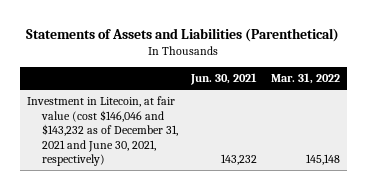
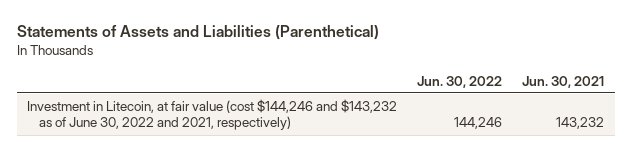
- | Jun. 30, 2021 | Mar. 31, 2022
+ | Jun. 30, 2022 | Jun. 30, 2021
- Investment in Litecoin, at fair value (cost $146,046 and $143,232 as of December 31, 2021 and June 30, 2021, respectively) | 143,232 | 145,148
+ Investment in Litecoin, at fair value (cost $144,246 and $143,232 as of June 30, 2022 and 2021, respectively) | 144,246 | 143,232

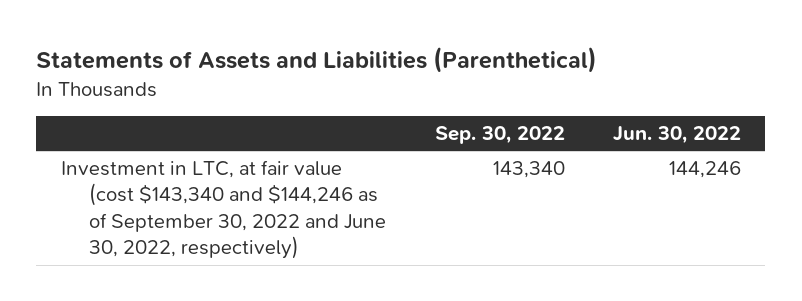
- | Jun. 30, 2022 | Jun. 30, 2021
+ | Sep. 30, 2022 | Jun. 30, 2022
- Investment in Litecoin, at fair value (cost $144,246 and $143,232 as of June 30, 2022 and 2021, respectively) | 144,246 | 143,232
+ Investment in LTC, at fair value (cost $143,340 and $144,246 as of September 30, 2022 and June 30, 2022, respectively) | 143,340 | 144,246

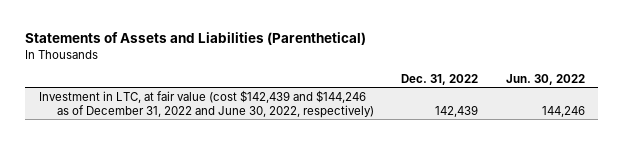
- | Sep. 30, 2022 | Jun. 30, 2022
+ | Dec. 31, 2022 | Jun. 30, 2022
- Investment in LTC, at fair value (cost $143,340 and $144,246 as of September 30, 2022 and June 30, 2022, respectively) | 143,340 | 144,246
+ Investment in LTC, at fair value (cost $142,439 and $144,246 as of December 31, 2022 and June 30, 2022, respectively) | 142,439 | 144,246

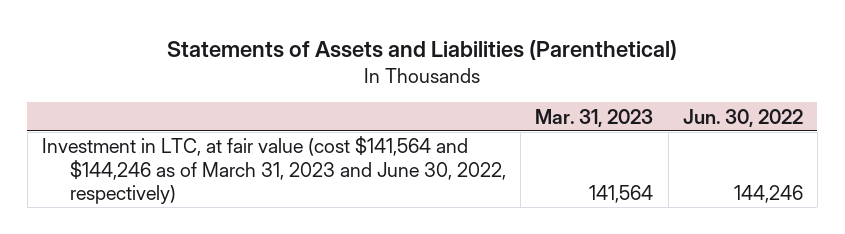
- | Dec. 31, 2022 | Jun. 30, 2022
+ | Mar. 31, 2023 | Jun. 30, 2022
- Investment in LTC, at fair value (cost $142,439 and $144,246 as of December 31, 2022 and June 30, 2022, respectively) | 142,439 | 144,246
+ Investment in LTC, at fair value (cost $141,564 and $144,246 as of March 31, 2023 and June 30, 2022, respectively) | 141,564 | 144,246

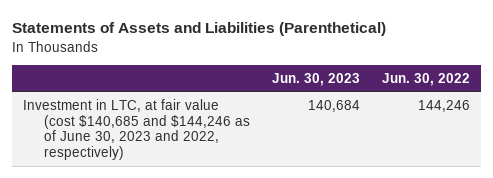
- | Mar. 31, 2023 | Jun. 30, 2022
+ | Jun. 30, 2023 | Jun. 30, 2022
- Investment in LTC, at fair value (cost $141,564 and $144,246 as of March 31, 2023 and June 30, 2022, respectively) | 141,564 | 144,246
+ Investment in LTC, at fair value (cost $140,685 and $144,246 as of June 30, 2023 and 2022, respectively) | 140,684 | 144,246

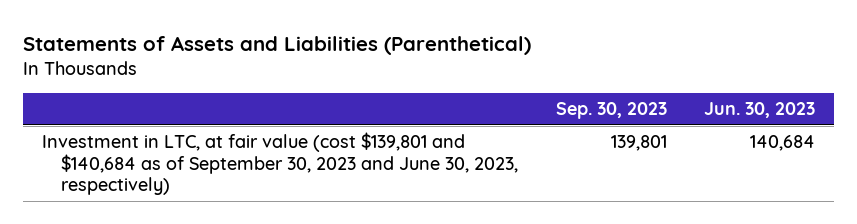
- | Jun. 30, 2023 | Jun. 30, 2022
+ | Sep. 30, 2023 | Jun. 30, 2023
- Investment in LTC, at fair value (cost $140,685 and $144,246 as of June 30, 2023 and 2022, respectively) | 140,684 | 144,246
+ Investment in LTC, at fair value (cost $139,801 and $140,684 as of September 30, 2023 and June 30, 2023, respectively) | 139,801 | 140,684

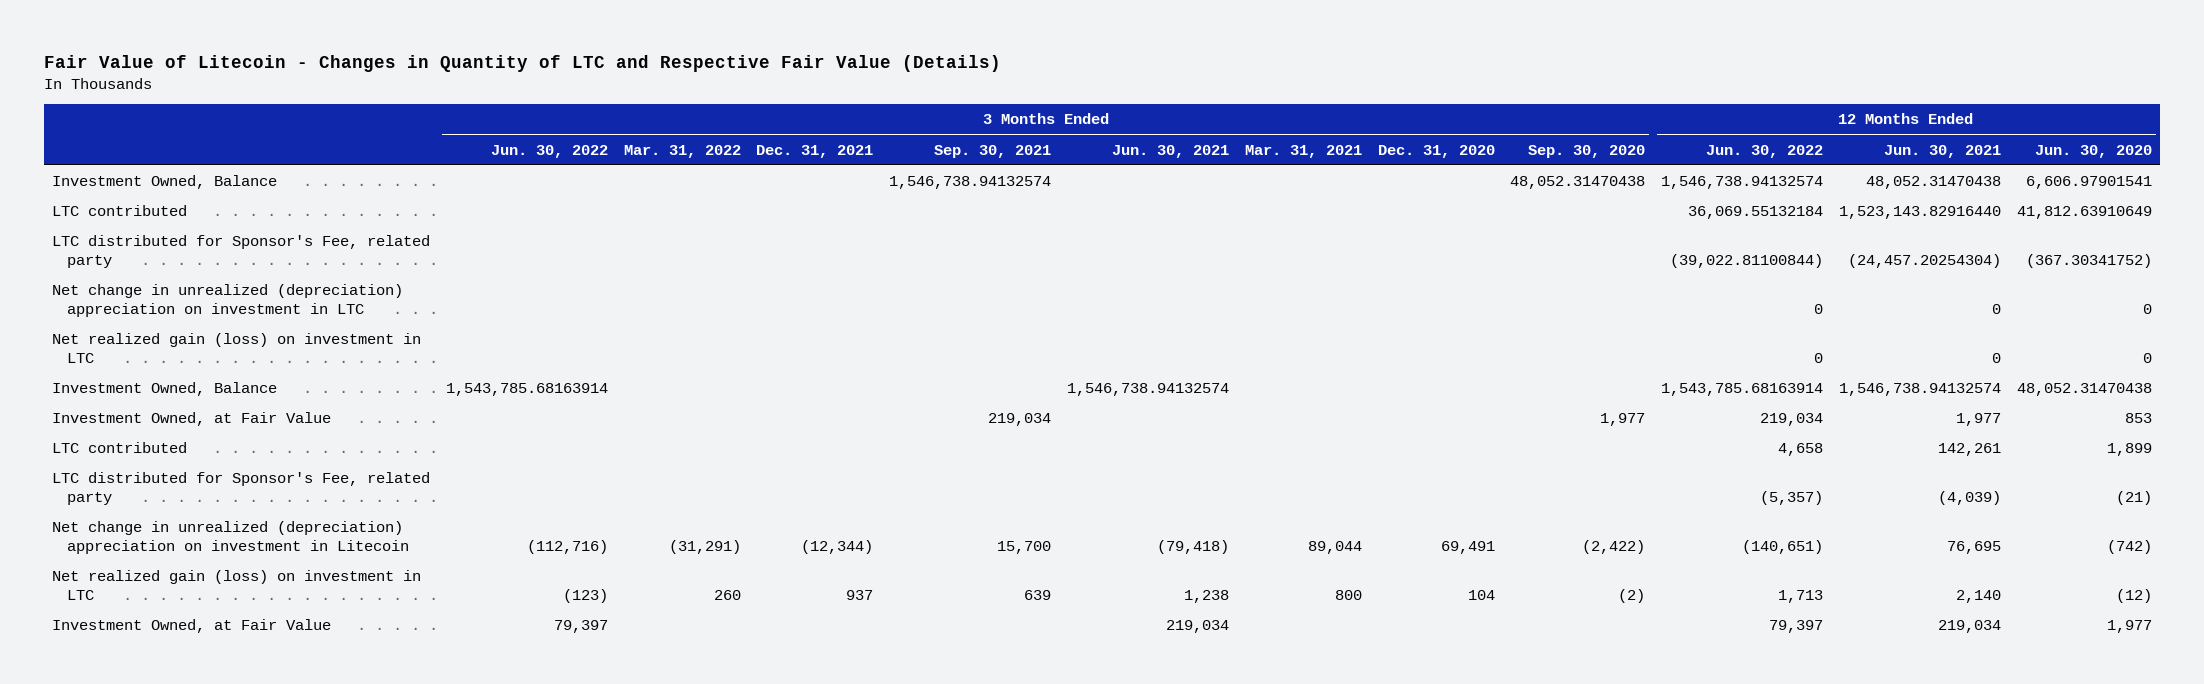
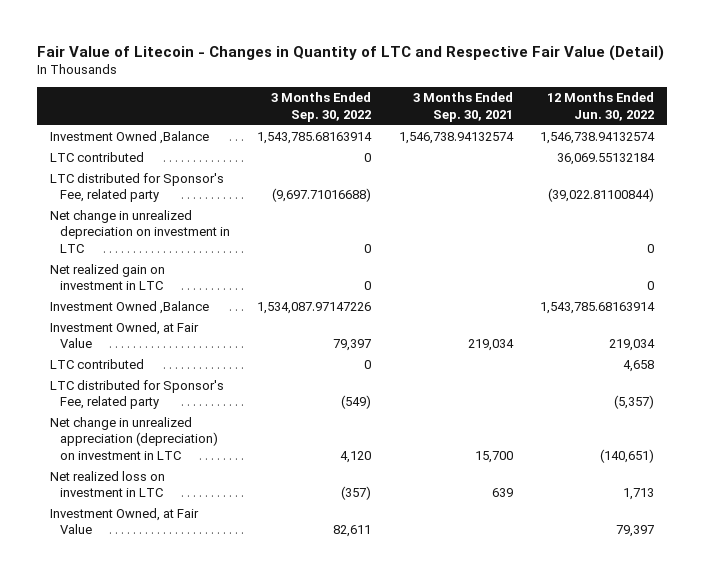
- Fair Value of Litecoin - Changes in Quantity of LTC and Respective Fair Value (Details)
+ Fair Value of Litecoin - Changes in Quantity of LTC and Respective Fair Value (Detail)
- | 3 Months Ended Jun. 30, 2022 | 3 Months Ended Mar. 31, 2022 | 3 Months Ended Dec. 31, 2021 | 3 Months Ended Sep. 30, 2021 | 3 Months Ended Jun. 30, 2021 | 3 Months Ended Mar. 31, 2021 | 3 Months Ended Dec. 31, 2020 | 3 Months Ended Sep. 30, 2020 | 12 Months Ended Jun. 30, 2022 | 12 Months Ended Jun. 30, 2021 | 12 Months Ended Jun. 30, 2020
+ | 3 Months Ended Sep. 30, 2022 | 3 Months Ended Sep. 30, 2021 | 12 Months Ended Jun. 30, 2022
- Investment Owned, Balance | | | | 1,546,738.94132574 | | | | 48,052.31470438 | 1,546,738.94132574 | 48,052.31470438 | 6,606.97901541
+ Investment Owned ,Balance | 1,543,785.68163914 | 1,546,738.94132574 | 1,546,738.94132574
- Net change in unrealized (depreciation) appreciation on investment in LTC | | | | | | | | | 0 | 0 | 0
- Net realized gain (loss) on investment in LTC | | | | | | | | | 0 | 0 | 0
- Investment Owned, Balance | 1,543,785.68163914 | | | | 1,546,738.94132574 | | | | 1,543,785.68163914 | 1,546,738.94132574 | 48,052.31470438
+ Net change in unrealized depreciation on investment in LTC | 0 | | 0
+ Net realized gain on investment in LTC | 0 | | 0
+ Investment Owned ,Balance | 1,534,087.97147226 | | 1,543,785.68163914
- Net change in unrealized (depreciation) appreciation on investment in Litecoin | (112,716) | (31,291) | (12,344) | 15,700 | (79,418) | 89,044 | 69,491 | (2,422) | (140,651) | 76,695 | (742)
- Net realized gain (loss) on investment in LTC | (123) | 260 | 937 | 639 | 1,238 | 800 | 104 | (2) | 1,713 | 2,140 | (12)
+ Net change in unrealized appreciation (depreciation) on investment in LTC | 4,120 | 15,700 | (140,651)
+ Net realized loss on investment in LTC | (357) | 639 | 1,713

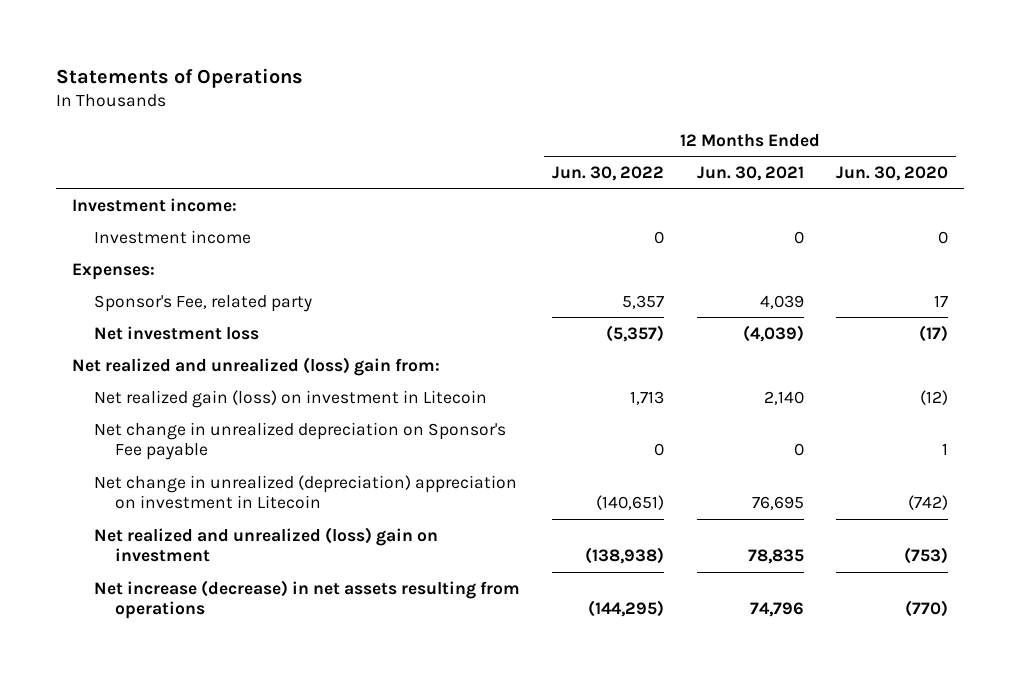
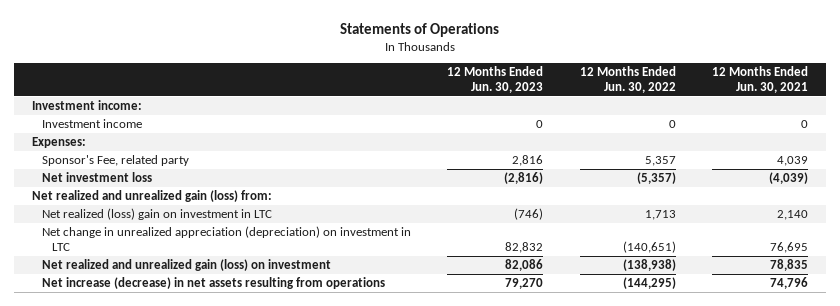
- | 12 Months Ended Jun. 30, 2022 | 12 Months Ended Jun. 30, 2021 | 12 Months Ended Jun. 30, 2020
+ | 12 Months Ended Jun. 30, 2023 | 12 Months Ended Jun. 30, 2022 | 12 Months Ended Jun. 30, 2021
- Net realized and unrealized (loss) gain from:
- Net realized gain (loss) on investment in Litecoin | 1,713 | 2,140 | (12)
- Net change in unrealized depreciation on Sponsor's Fee payable | 0 | 0 | 1
- Net change in unrealized (depreciation) appreciation on investment in Litecoin | (140,651) | 76,695 | (742)
- Net realized and unrealized (loss) gain on investment | (138,938) | 78,835 | (753)
+ Net realized and unrealized gain (loss) from:
+ Net realized (loss) gain on investment in LTC | (746) | 1,713 | 2,140
+ Net change in unrealized appreciation (depreciation) on investment in LTC | 82,832 | (140,651) | 76,695
+ Net realized and unrealized gain (loss) on investment | 82,086 | (138,938) | 78,835

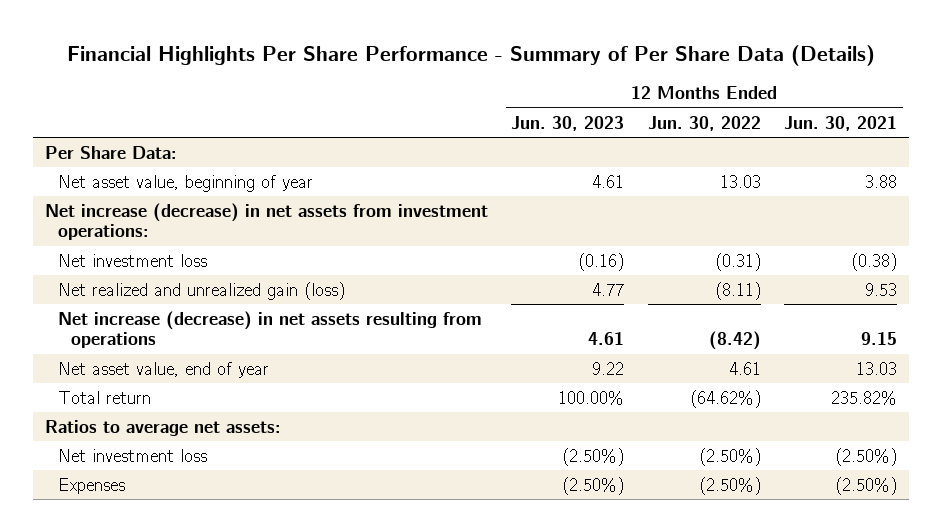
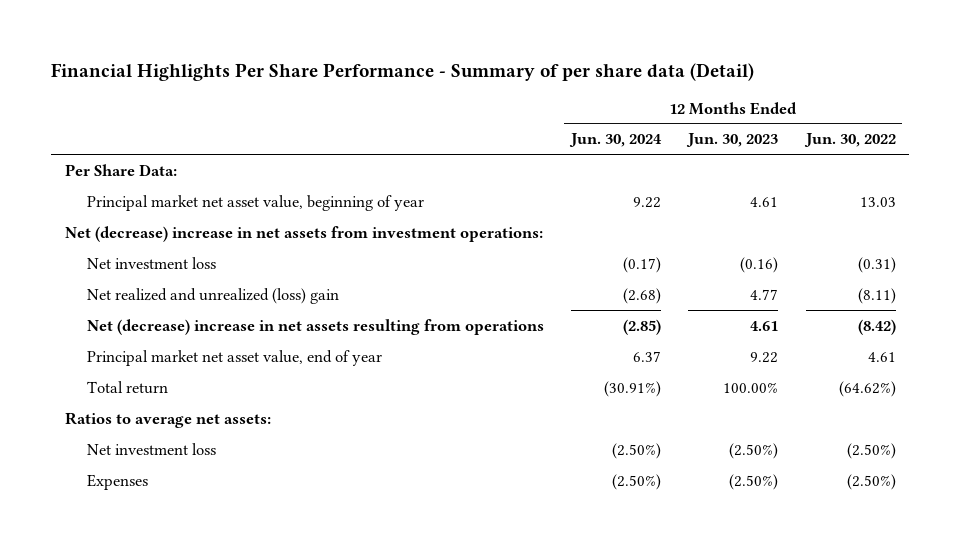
- Financial Highlights Per Share Performance - Summary of Per Share Data (Details)
+ Financial Highlights Per Share Performance - Summary of per share data (Detail)
- | 12 Months Ended Jun. 30, 2023 | 12 Months Ended Jun. 30, 2022 | 12 Months Ended Jun. 30, 2021
+ | 12 Months Ended Jun. 30, 2024 | 12 Months Ended Jun. 30, 2023 | 12 Months Ended Jun. 30, 2022
- Net asset value, beginning of year | 4.61 | 13.03 | 3.88
- Net increase (decrease) in net assets from investment operations:
+ Principal market net asset value, beginning of year | 9.22 | 4.61 | 13.03
+ Net (decrease) increase in net assets from investment operations:
- Net realized and unrealized gain (loss) | 4.77 | (8.11) | 9.53
- Net increase (decrease) in net assets resulting from operations | 4.61 | (8.42) | 9.15
- Net asset value, end of year | 9.22 | 4.61 | 13.03
+ Net realized and unrealized (loss) gain | (2.68) | 4.77 | (8.11)
+ Net (decrease) increase in net assets resulting from operations | (2.85) | 4.61 | (8.42)
+ Principal market net asset value, end of year | 6.37 | 9.22 | 4.61

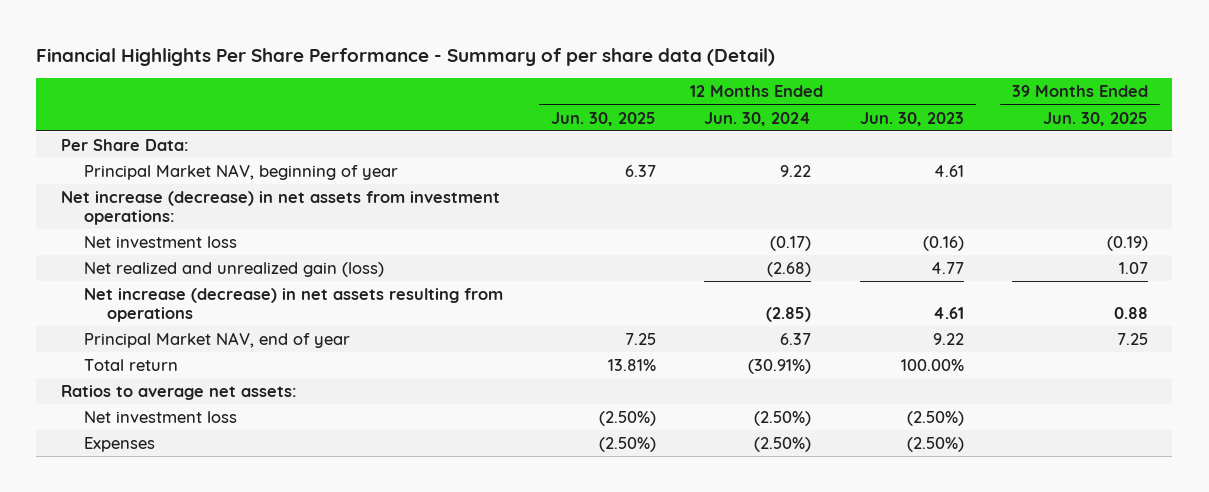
- | 12 Months Ended Jun. 30, 2024 | 12 Months Ended Jun. 30, 2023 | 12 Months Ended Jun. 30, 2022
+ | 12 Months Ended Jun. 30, 2025 | 12 Months Ended Jun. 30, 2024 | 12 Months Ended Jun. 30, 2023 | 39 Months Ended Jun. 30, 2025
- Principal market net asset value, beginning of year | 9.22 | 4.61 | 13.03
- Net (decrease) increase in net assets from investment operations:
+ Principal Market NAV, beginning of year | 6.37 | 9.22 | 4.61 |
+ Net increase (decrease) in net assets from investment operations:
- Net realized and unrealized (loss) gain | (2.68) | 4.77 | (8.11)
- Net (decrease) increase in net assets resulting from operations | (2.85) | 4.61 | (8.42)
- Principal market net asset value, end of year | 6.37 | 9.22 | 4.61
+ Net realized and unrealized gain (loss) | | (2.68) | 4.77 | 1.07
+ Net increase (decrease) in net assets resulting from operations | | (2.85) | 4.61 | 0.88
+ Principal Market NAV, end of year | 7.25 | 6.37 | 9.22 | 7.25

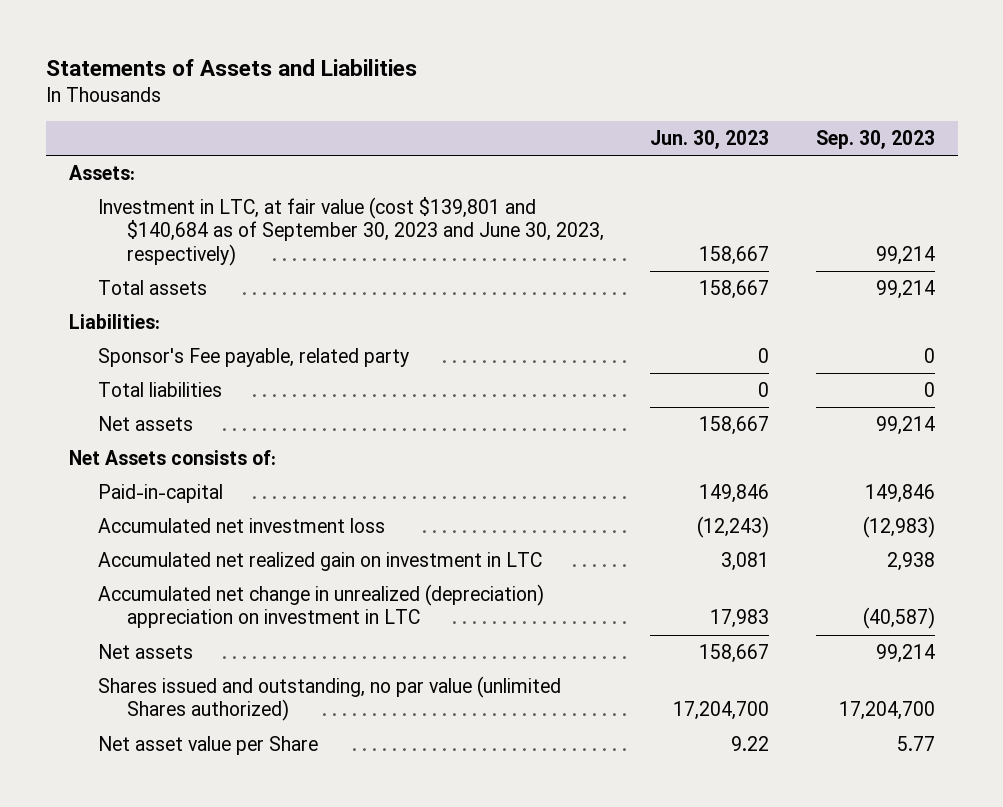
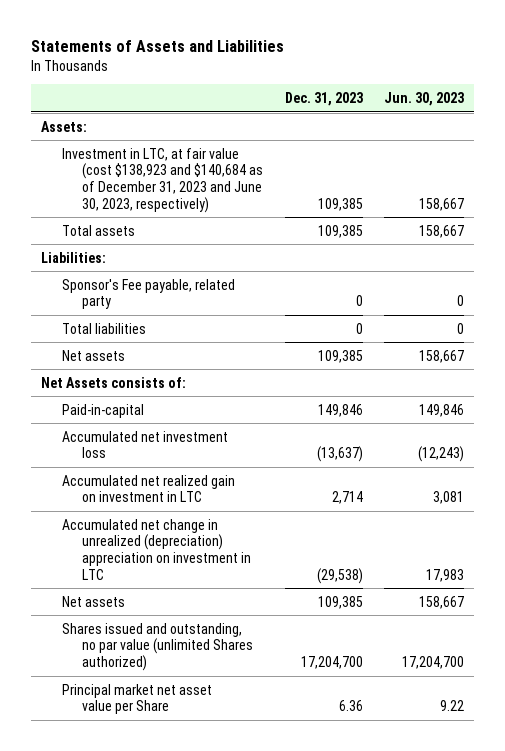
- | Jun. 30, 2023 | Sep. 30, 2023
+ | Dec. 31, 2023 | Jun. 30, 2023
- Investment in LTC, at fair value (cost $139,801 and $140,684 as of September 30, 2023 and June 30, 2023, respectively) | 158,667 | 99,214
+ Investment in LTC, at fair value (cost $138,923 and $140,684 as of December 31, 2023 and June 30, 2023, respectively) | 109,385 | 158,667
- Net asset value per Share | 9.22 | 5.77
+ Principal market net asset value per Share | 6.36 | 9.22

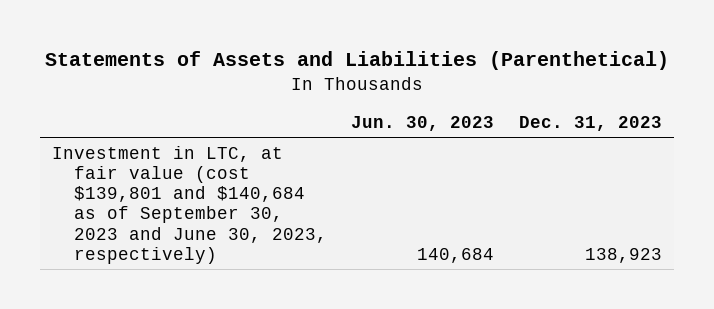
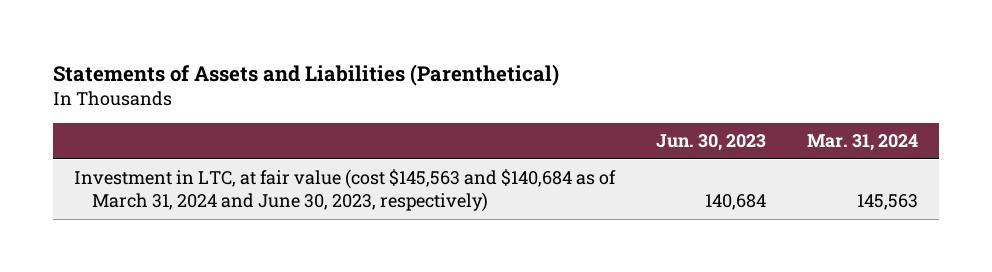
- | Jun. 30, 2023 | Dec. 31, 2023
+ | Jun. 30, 2023 | Mar. 31, 2024
- Investment in LTC, at fair value (cost $139,801 and $140,684 as of September 30, 2023 and June 30, 2023, respectively) | 140,684 | 138,923
+ Investment in LTC, at fair value (cost $145,563 and $140,684 as of March 31, 2024 and June 30, 2023, respectively) | 140,684 | 145,563

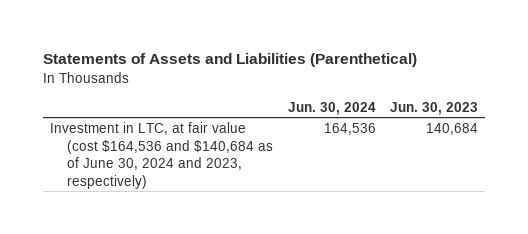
- | Jun. 30, 2023 | Mar. 31, 2024
+ | Jun. 30, 2024 | Jun. 30, 2023
- Investment in LTC, at fair value (cost $145,563 and $140,684 as of March 31, 2024 and June 30, 2023, respectively) | 140,684 | 145,563
+ Investment in LTC, at fair value (cost $164,536 and $140,684 as of June 30, 2024 and 2023, respectively) | 164,536 | 140,684

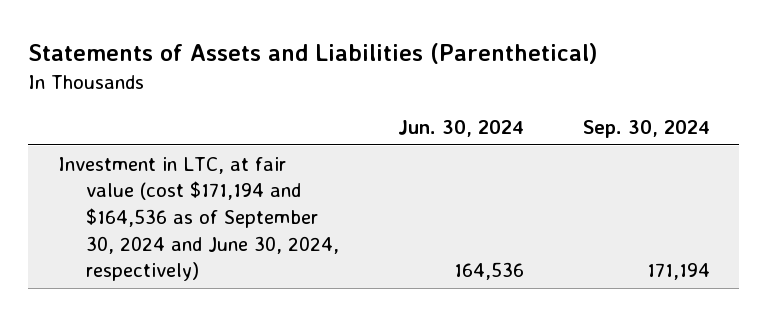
- | Jun. 30, 2024 | Jun. 30, 2023
+ | Jun. 30, 2024 | Sep. 30, 2024
- Investment in LTC, at fair value (cost $164,536 and $140,684 as of June 30, 2024 and 2023, respectively) | 164,536 | 140,684
+ Investment in LTC, at fair value (cost $171,194 and $164,536 as of September 30, 2024 and June 30, 2024, respectively) | 164,536 | 171,194

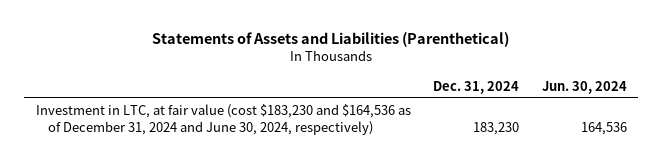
- | Jun. 30, 2024 | Sep. 30, 2024
+ | Dec. 31, 2024 | Jun. 30, 2024
- Investment in LTC, at fair value (cost $171,194 and $164,536 as of September 30, 2024 and June 30, 2024, respectively) | 164,536 | 171,194
+ Investment in LTC, at fair value (cost $183,230 and $164,536 as of December 31, 2024 and June 30, 2024, respectively) | 183,230 | 164,536

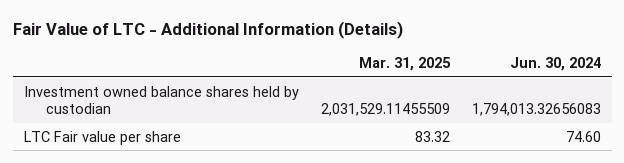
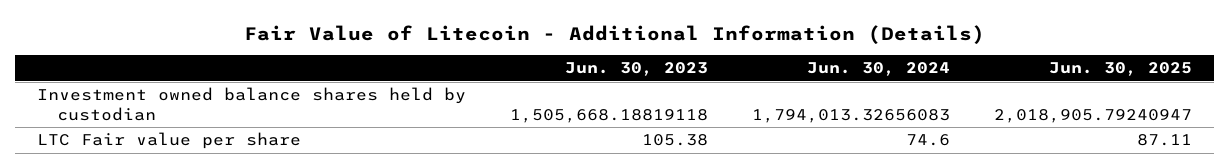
- Fair Value of LTC - Additional Information (Details)
+ Fair Value of Litecoin - Additional Information (Details)
- | Mar. 31, 2025 | Jun. 30, 2024
+ | Jun. 30, 2023 | Jun. 30, 2024 | Jun. 30, 2025
- LTC Fair value per share | 83.32 | 74.60
+ LTC Fair value per share | 105.38 | 74.6 | 87.11

